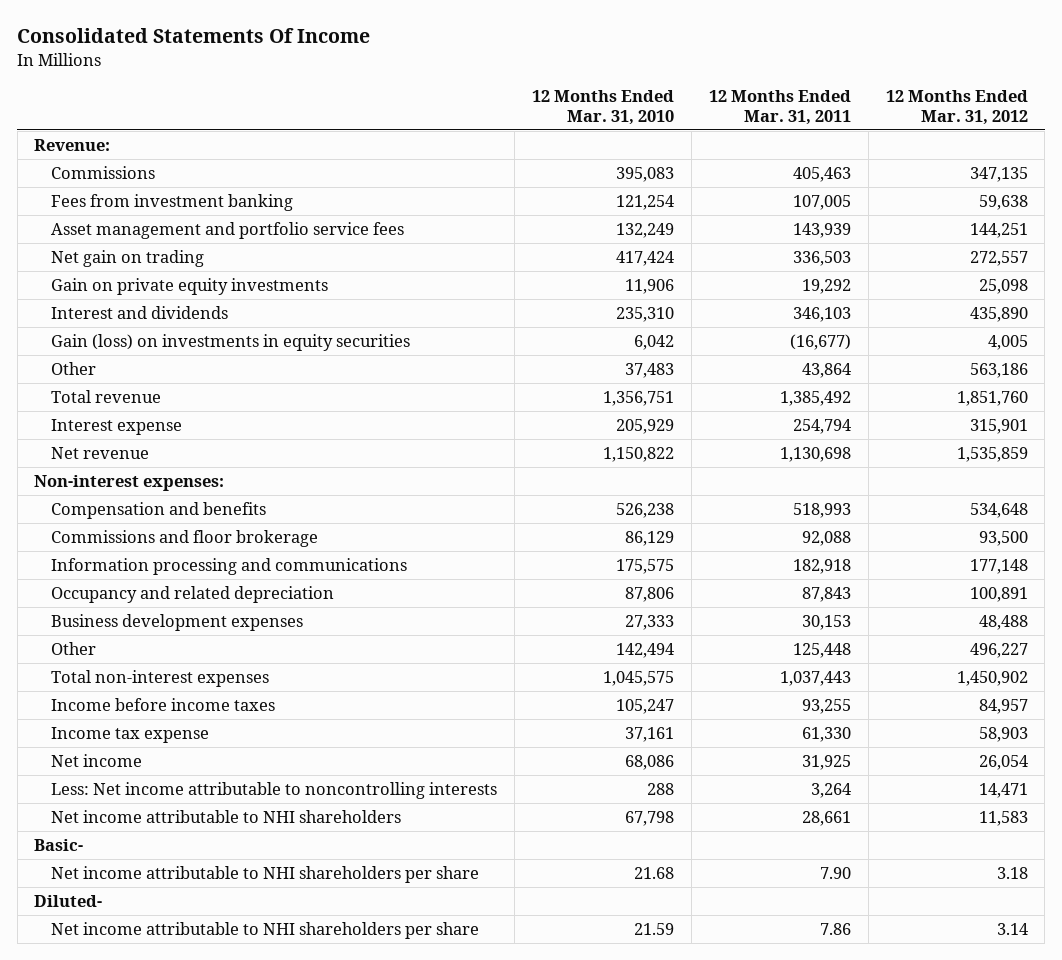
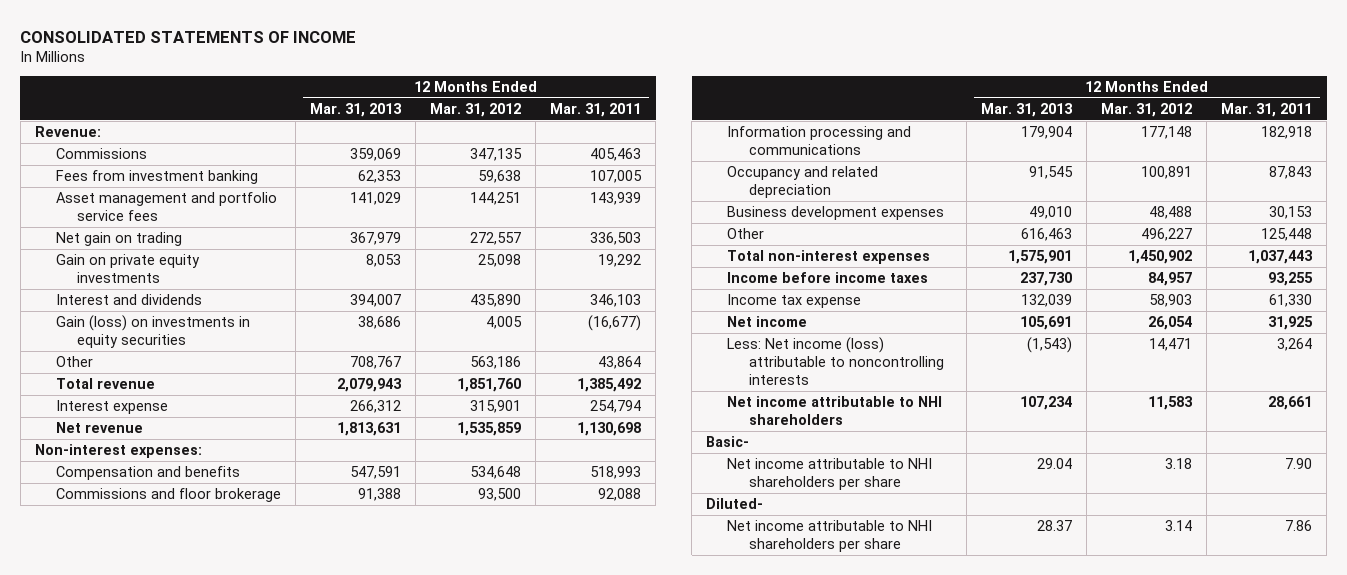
- Consolidated Statements Of Income
+ CONSOLIDATED STATEMENTS OF INCOME
- | 12 Months Ended Mar. 31, 2010 | 12 Months Ended Mar. 31, 2011 | 12 Months Ended Mar. 31, 2012
+ | 12 Months Ended Mar. 31, 2013 | 12 Months Ended Mar. 31, 2012 | 12 Months Ended Mar. 31, 2011
- Less: Net income attributable to noncontrolling interests | 288 | 3,264 | 14,471
+ Less: Net income (loss) attributable to noncontrolling interests | (1,543) | 14,471 | 3,264

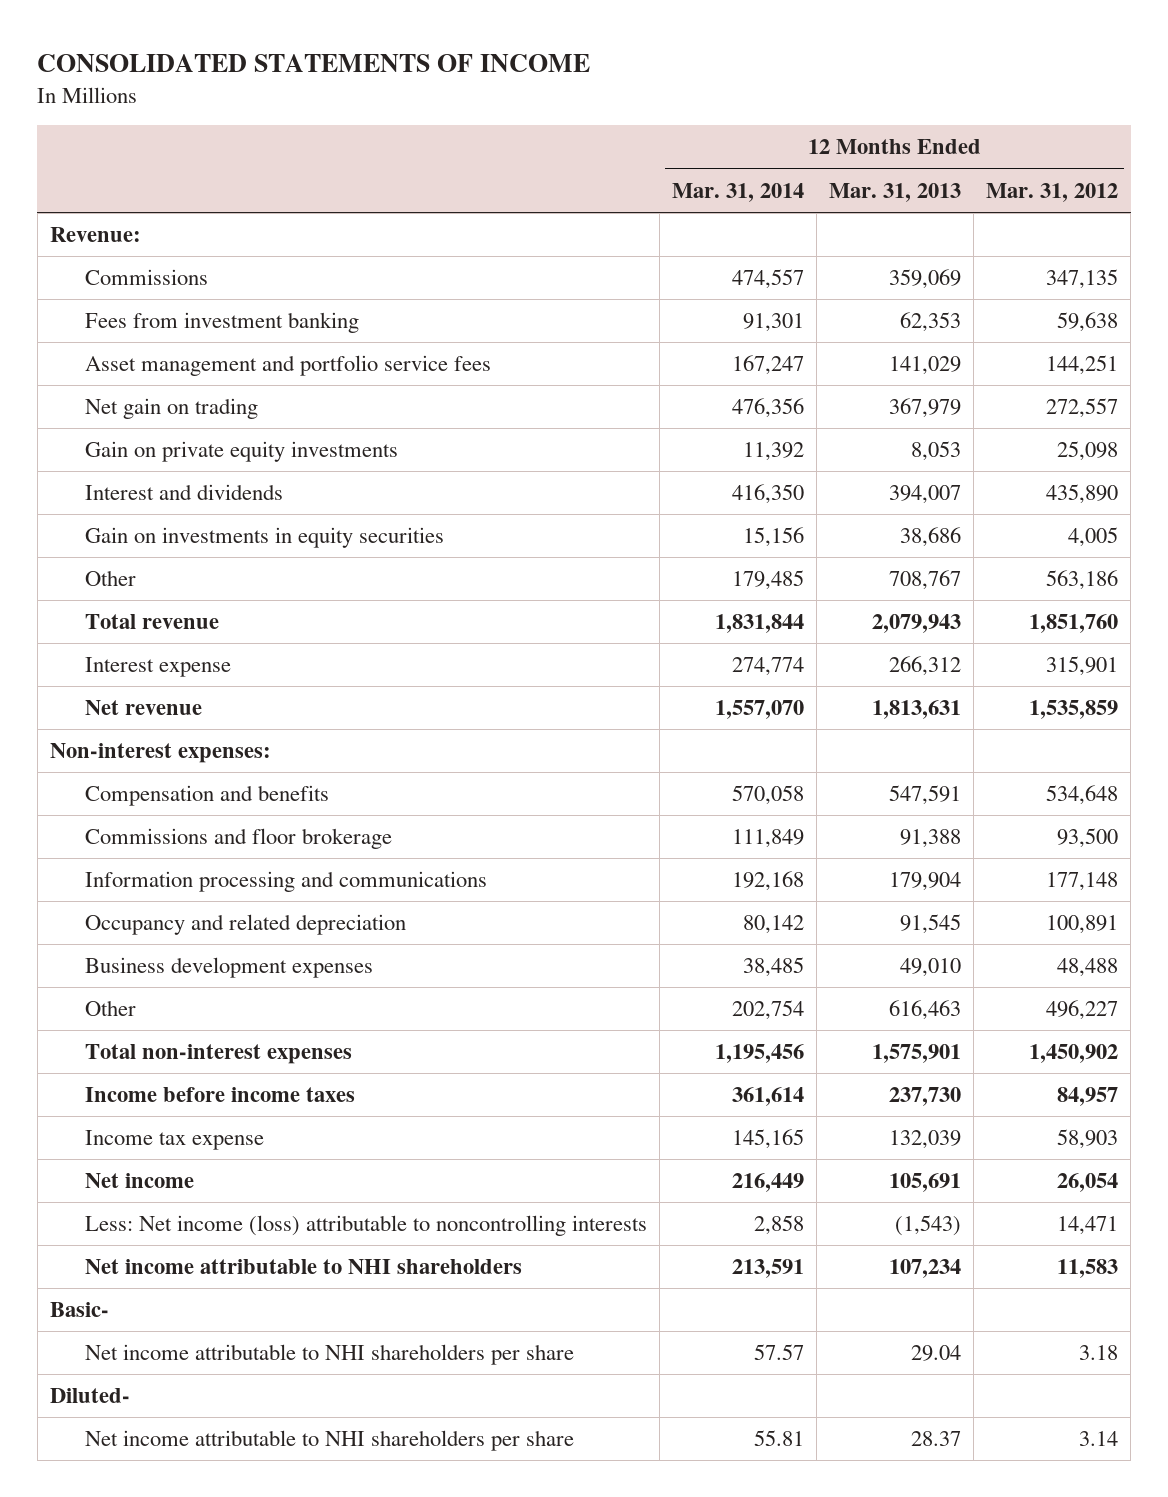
- | 12 Months Ended Mar. 31, 2013 | 12 Months Ended Mar. 31, 2012 | 12 Months Ended Mar. 31, 2011
+ | 12 Months Ended Mar. 31, 2014 | 12 Months Ended Mar. 31, 2013 | 12 Months Ended Mar. 31, 2012
- Gain (loss) on investments in equity securities | 38,686 | 4,005 | (16,677)
+ Gain on investments in equity securities | 15,156 | 38,686 | 4,005

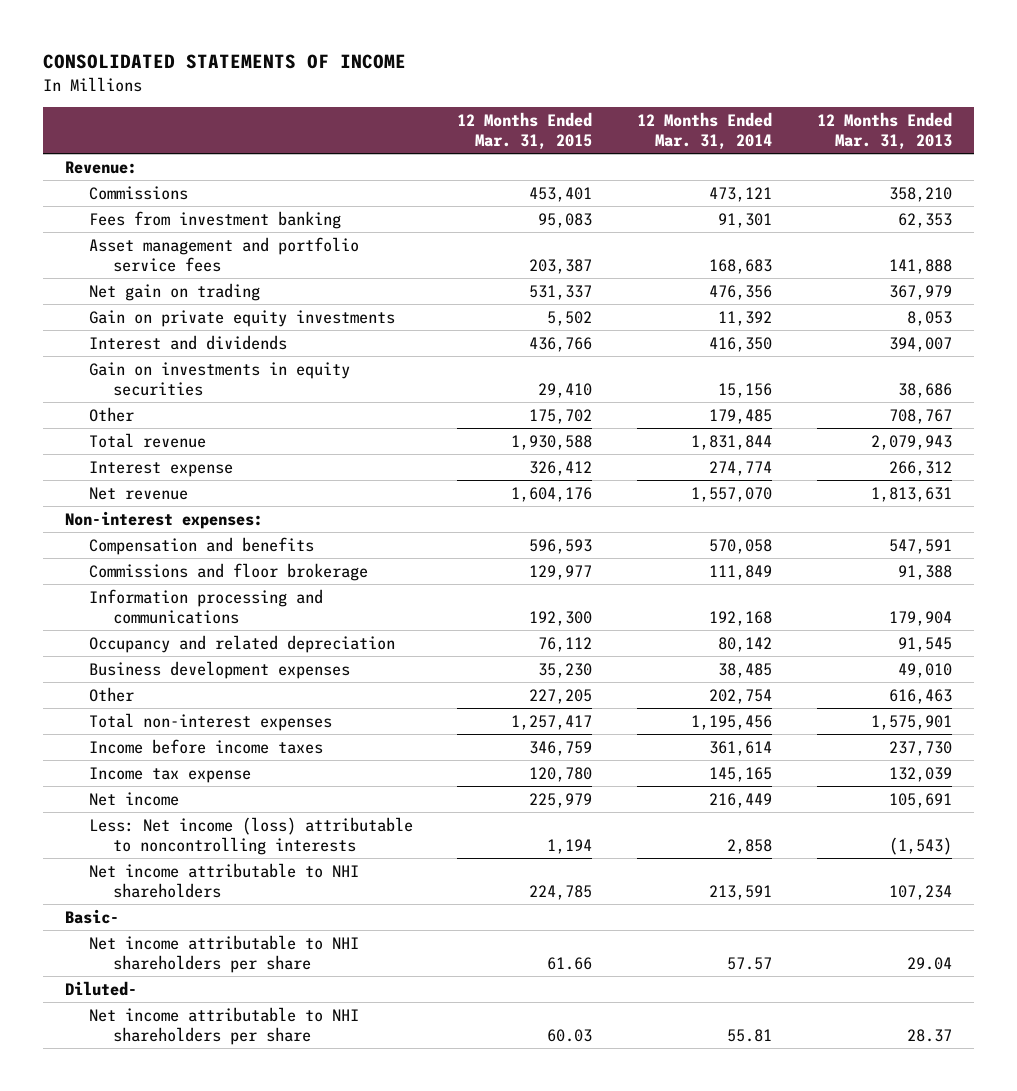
- | 12 Months Ended Mar. 31, 2014 | 12 Months Ended Mar. 31, 2013 | 12 Months Ended Mar. 31, 2012
+ | 12 Months Ended Mar. 31, 2015 | 12 Months Ended Mar. 31, 2014 | 12 Months Ended Mar. 31, 2013
- Commissions | 474,557 | 359,069 | 347,135
+ Commissions | 453,401 | 473,121 | 358,210
- Asset management and portfolio service fees | 167,247 | 141,029 | 144,251
+ Asset management and portfolio service fees | 203,387 | 168,683 | 141,888

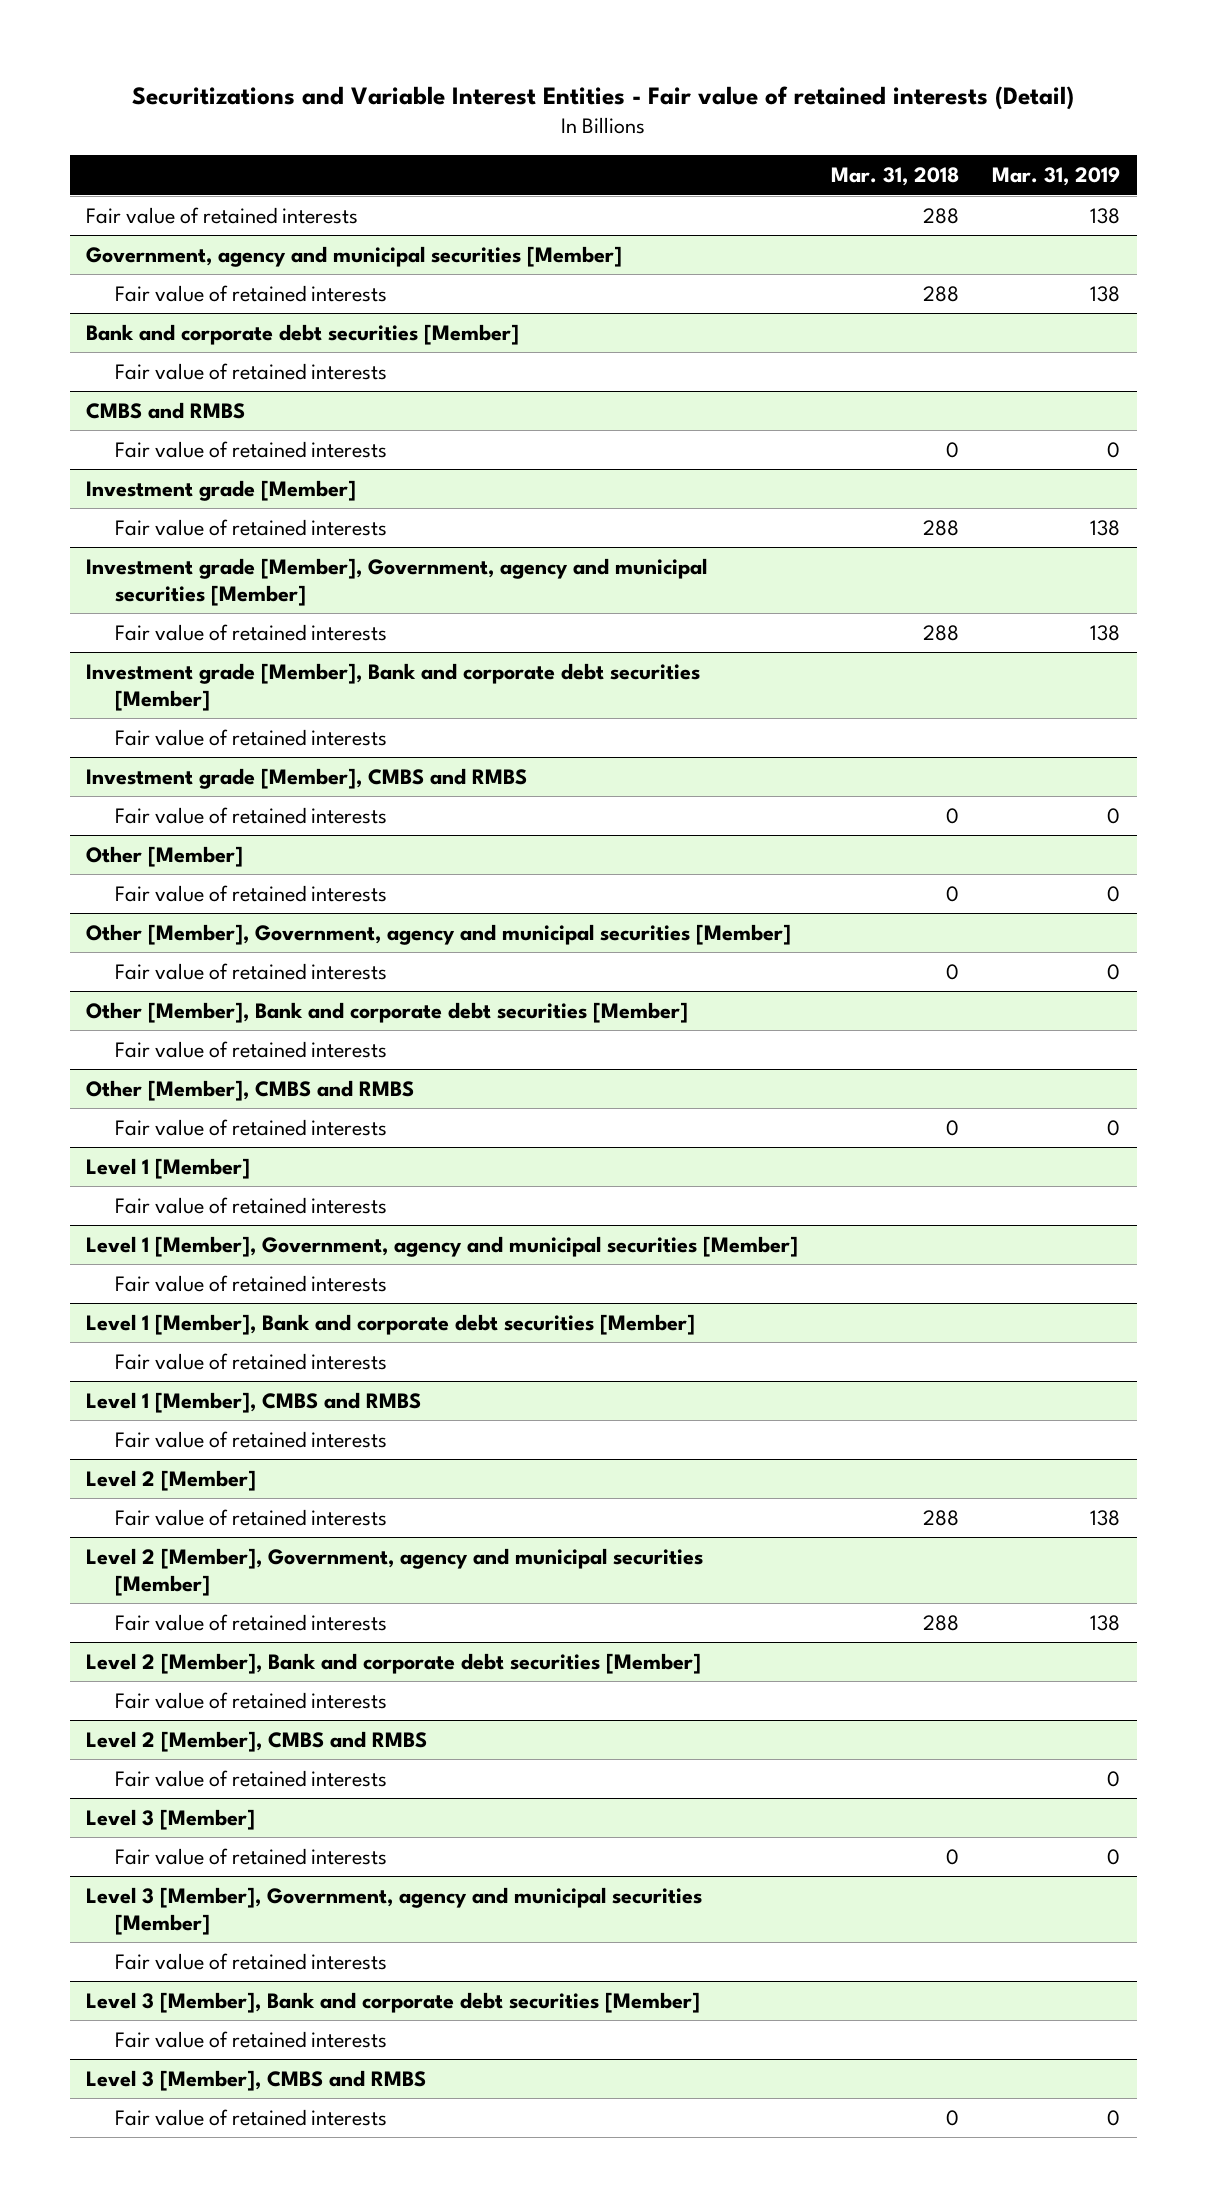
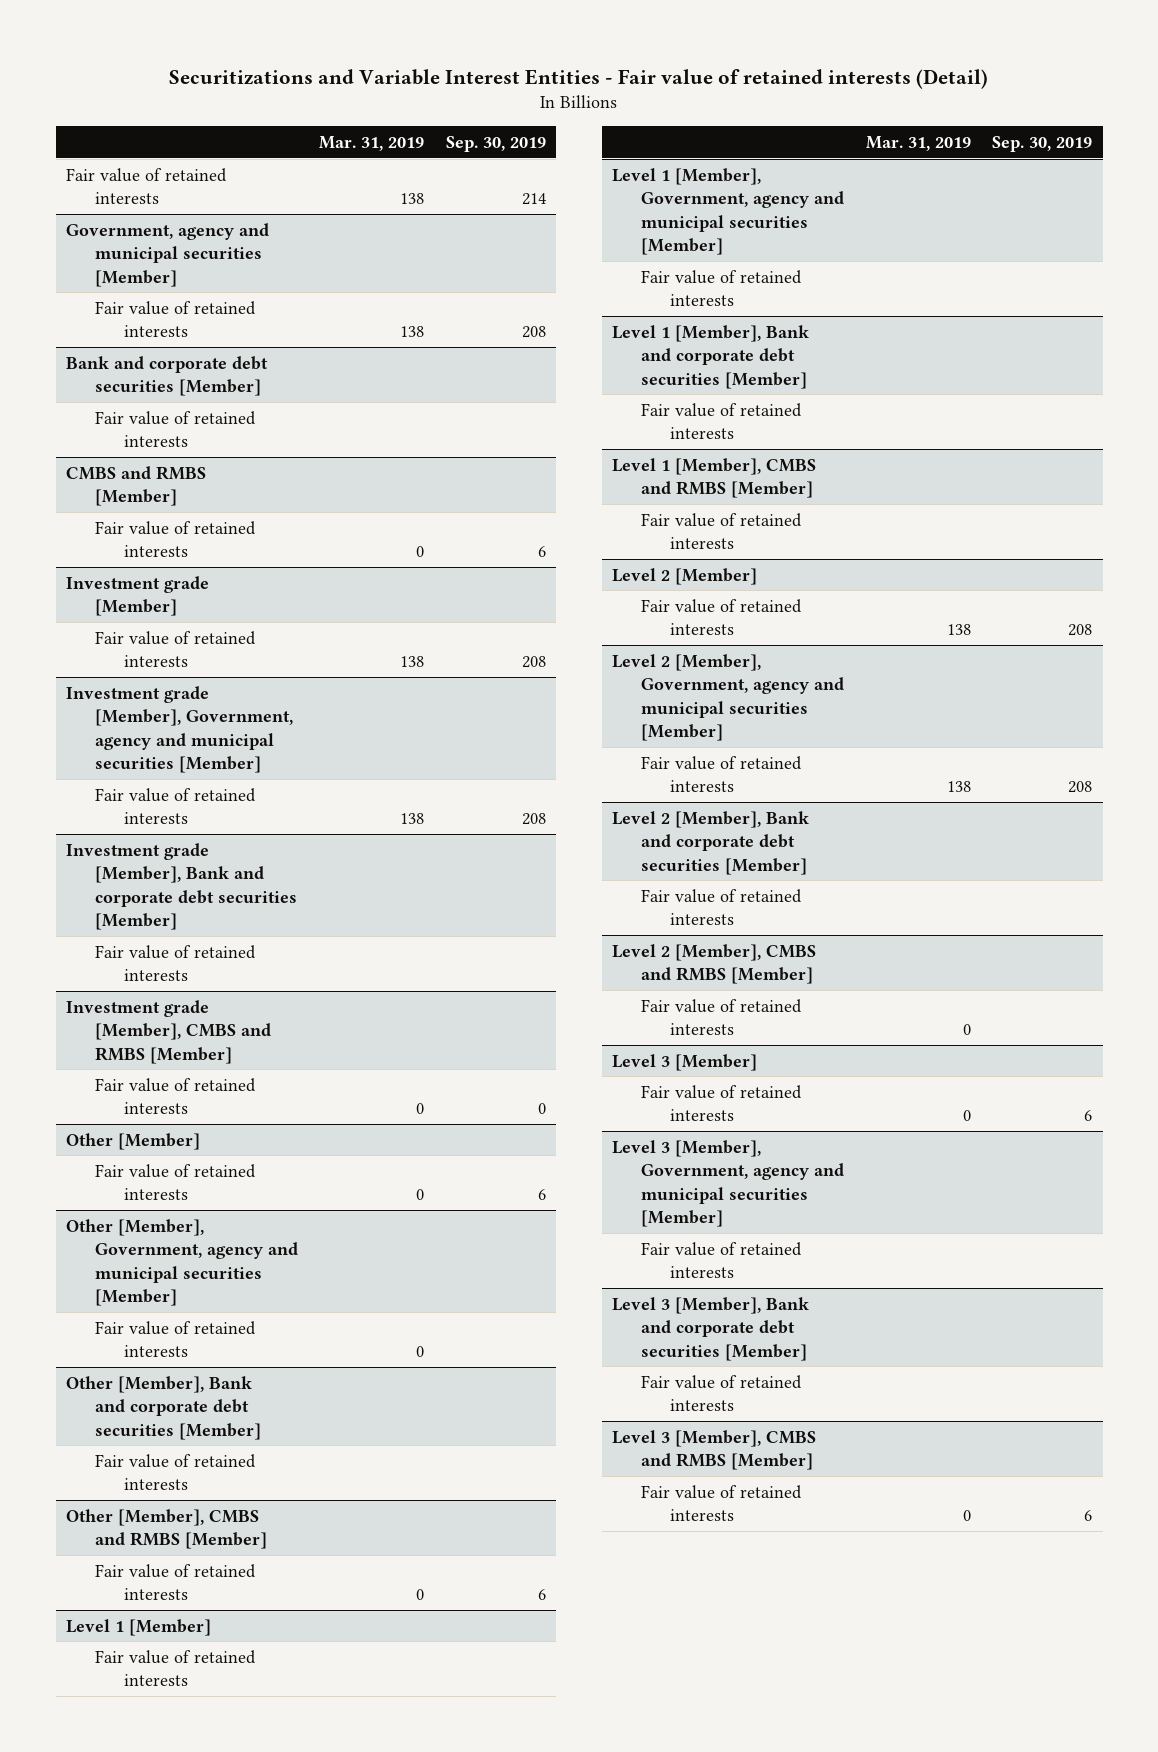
- | Mar. 31, 2018 | Mar. 31, 2019
+ | Mar. 31, 2019 | Sep. 30, 2019
- CMBS and RMBS
+ CMBS and RMBS [Member]
- Investment grade [Member], CMBS and RMBS
+ Investment grade [Member], CMBS and RMBS [Member]
- Other [Member], CMBS and RMBS
+ Other [Member], CMBS and RMBS [Member]
- Level 1 [Member], CMBS and RMBS
+ Level 1 [Member], CMBS and RMBS [Member]
- Level 2 [Member], CMBS and RMBS
+ Level 2 [Member], CMBS and RMBS [Member]
- Level 3 [Member], CMBS and RMBS
+ Level 3 [Member], CMBS and RMBS [Member]

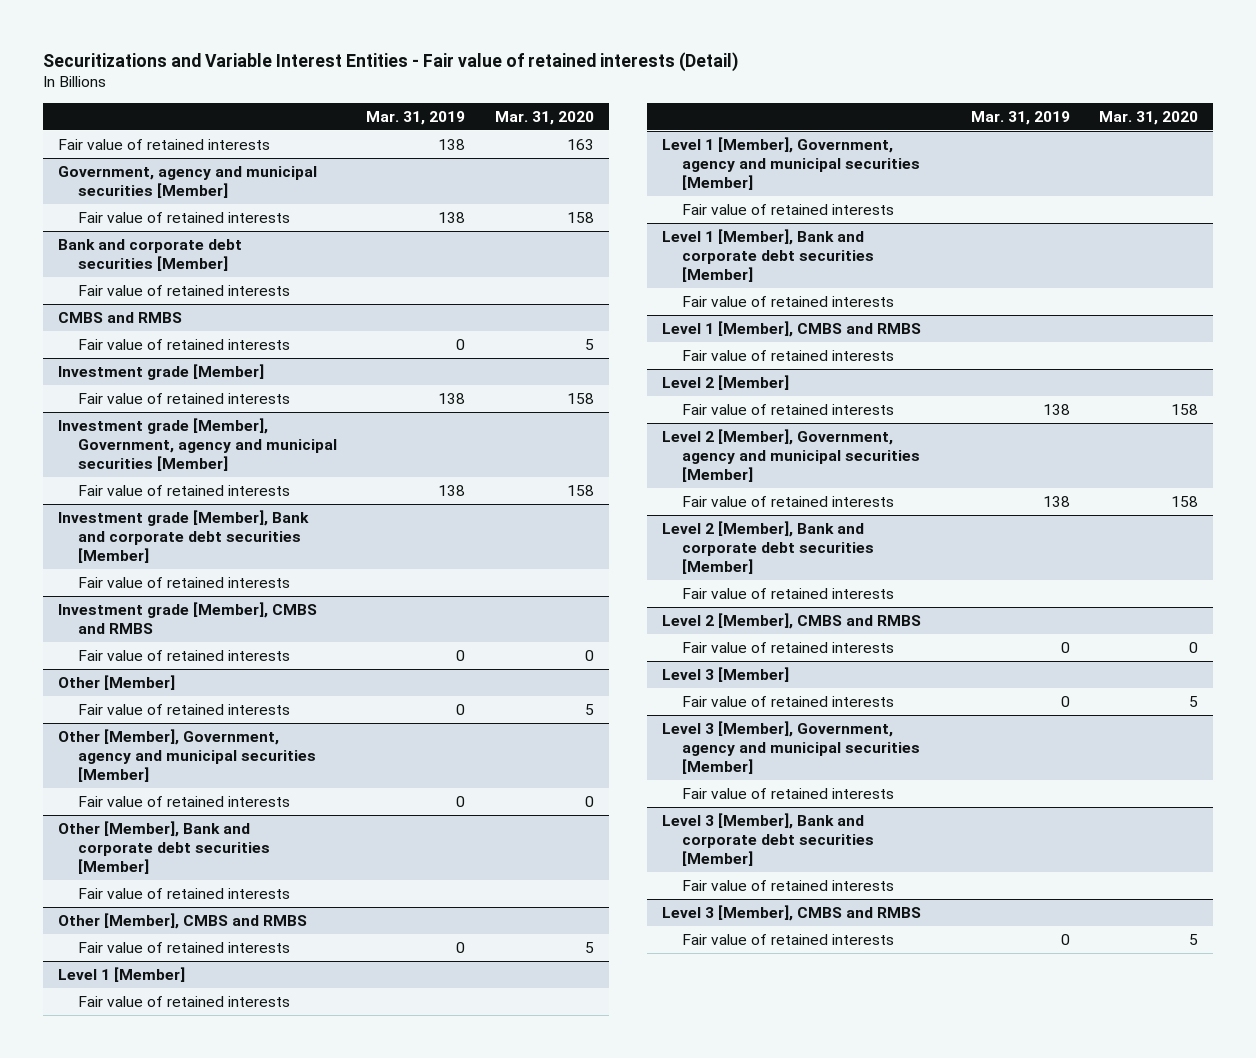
- | Mar. 31, 2019 | Sep. 30, 2019
+ | Mar. 31, 2019 | Mar. 31, 2020
- CMBS and RMBS [Member]
+ CMBS and RMBS
- Investment grade [Member], CMBS and RMBS [Member]
+ Investment grade [Member], CMBS and RMBS
- Other [Member], CMBS and RMBS [Member]
+ Other [Member], CMBS and RMBS
- Level 1 [Member], CMBS and RMBS [Member]
+ Level 1 [Member], CMBS and RMBS
- Level 2 [Member], CMBS and RMBS [Member]
+ Level 2 [Member], CMBS and RMBS
- Level 3 [Member], CMBS and RMBS [Member]
+ Level 3 [Member], CMBS and RMBS

